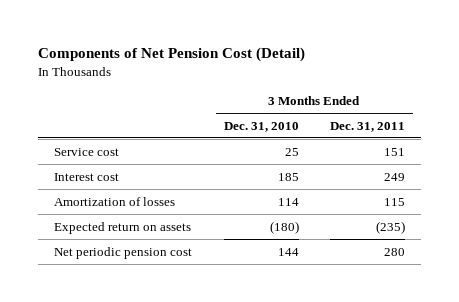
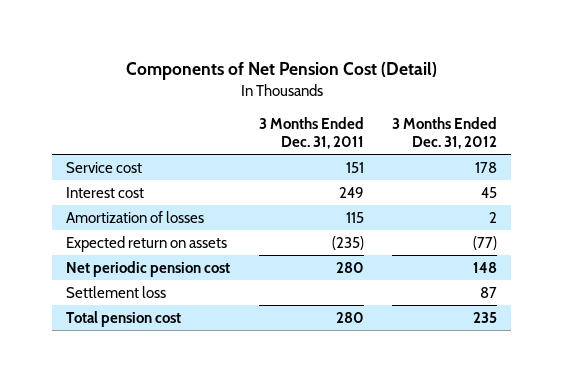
- | 3 Months Ended Dec. 31, 2010 | 3 Months Ended Dec. 31, 2011
+ | 3 Months Ended Dec. 31, 2011 | 3 Months Ended Dec. 31, 2012
+ Settlement loss | | 87
+ Total pension cost | 280 | 235

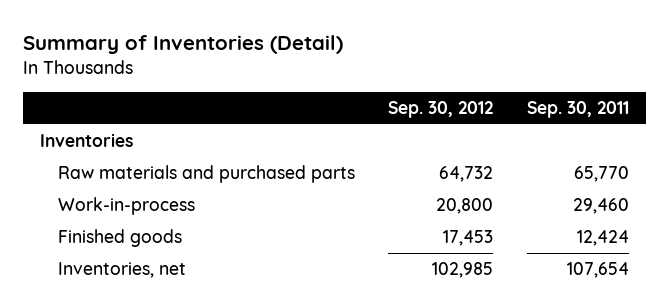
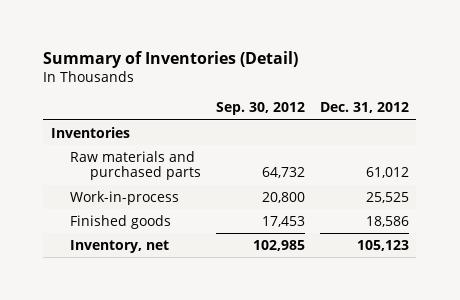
- | Sep. 30, 2012 | Sep. 30, 2011
+ | Sep. 30, 2012 | Dec. 31, 2012
- Inventories, net | 102,985 | 107,654
+ Inventory, net | 102,985 | 105,123

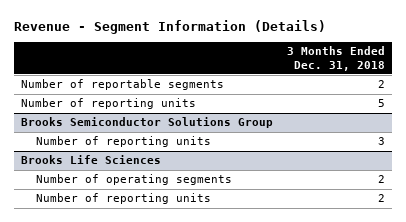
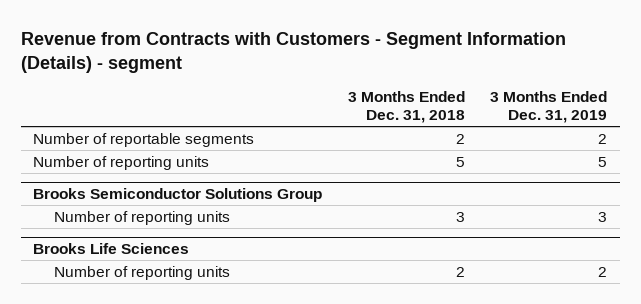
- Revenue - Segment Information (Details)
+ Revenue from Contracts with Customers - Segment Information (Details) - segment
- | 3 Months Ended Dec. 31, 2018
+ | 3 Months Ended Dec. 31, 2018 | 3 Months Ended Dec. 31, 2019
@ Brooks Life Sciences
- Number of operating segments | 2

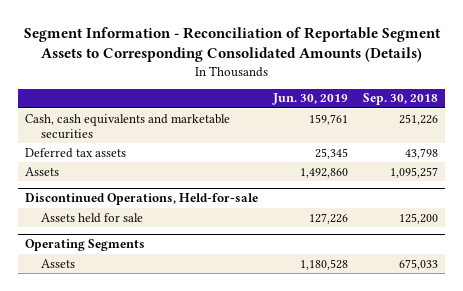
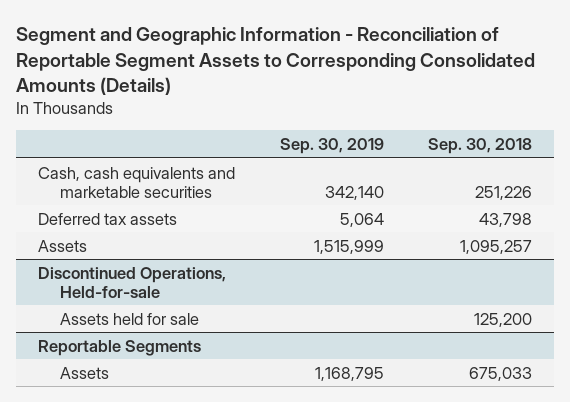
- Segment Information - Reconciliation of Reportable Segment Assets to Corresponding Consolidated Amounts (Details)
+ Segment and Geographic Information - Reconciliation of Reportable Segment Assets to Corresponding Consolidated Amounts (Details)
- | Jun. 30, 2019 | Sep. 30, 2018
+ | Sep. 30, 2019 | Sep. 30, 2018
- Operating Segments
+ Reportable Segments

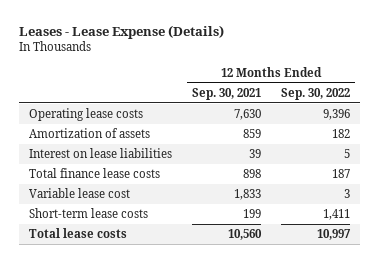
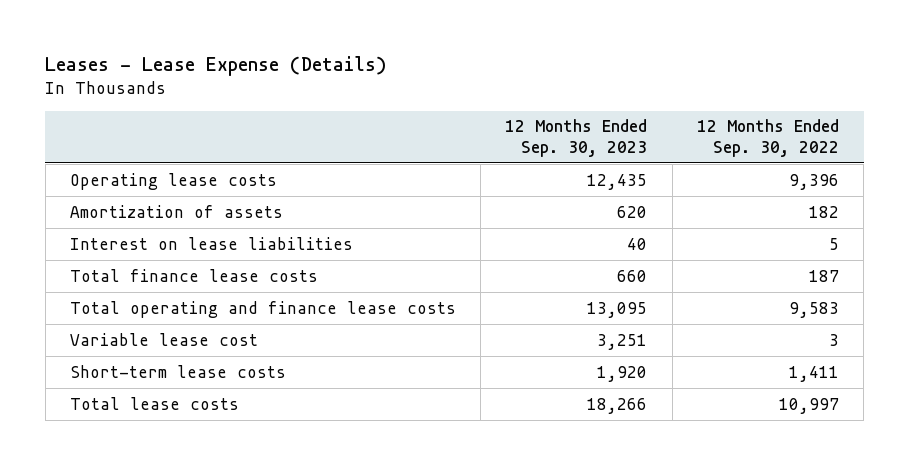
- | 12 Months Ended Sep. 30, 2021 | 12 Months Ended Sep. 30, 2022
+ | 12 Months Ended Sep. 30, 2023 | 12 Months Ended Sep. 30, 2022
+ Total operating and finance lease costs | 13,095 | 9,583

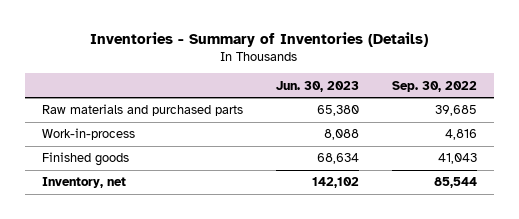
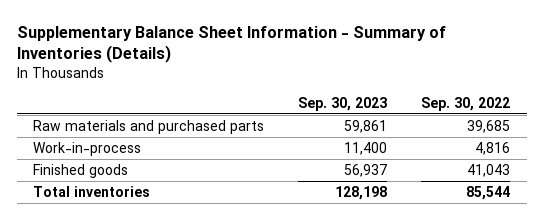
- Inventories - Summary of Inventories (Details)
+ Supplementary Balance Sheet Information - Summary of Inventories (Details)
- | Jun. 30, 2023 | Sep. 30, 2022
+ | Sep. 30, 2023 | Sep. 30, 2022
- Inventory, net | 142,102 | 85,544
+ Total inventories | 128,198 | 85,544

